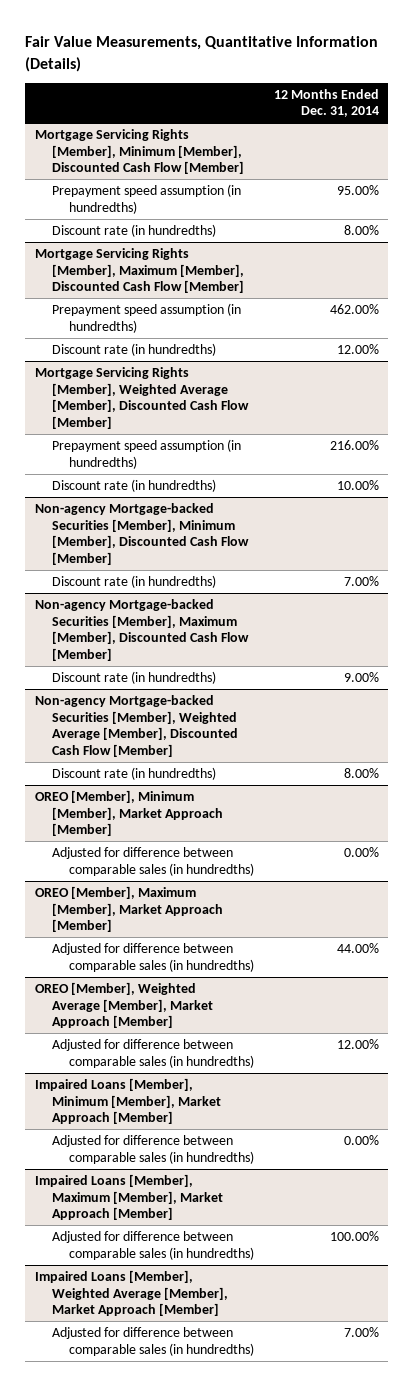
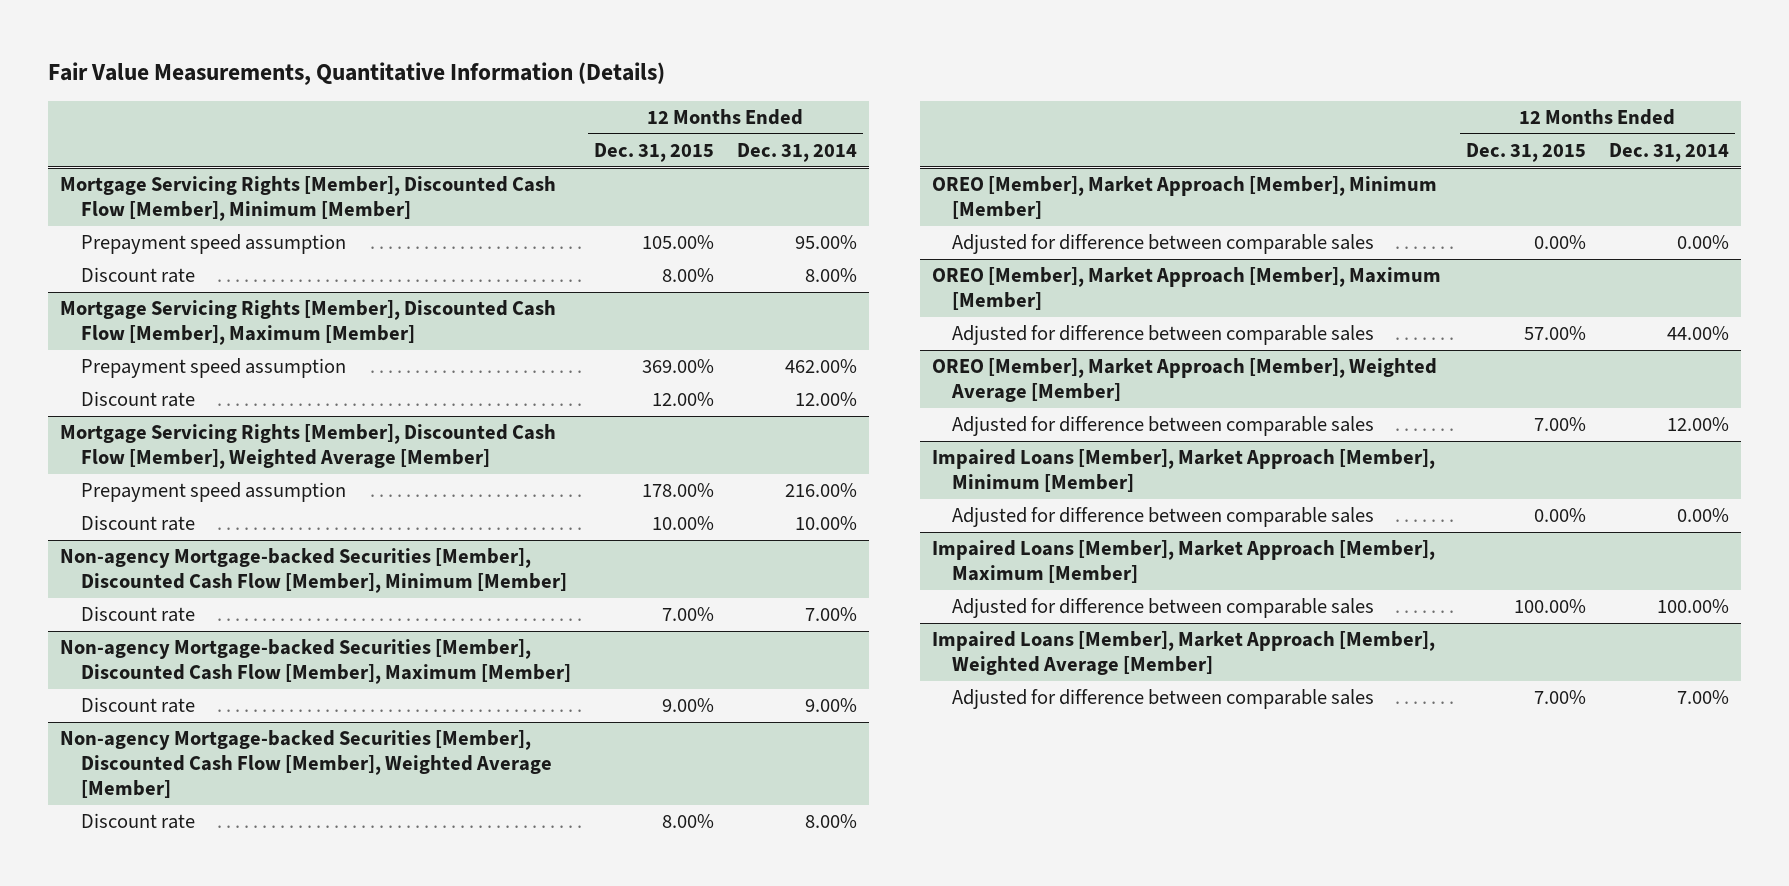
- | 12 Months Ended Dec. 31, 2014
+ | 12 Months Ended Dec. 31, 2015 | 12 Months Ended Dec. 31, 2014
- Mortgage Servicing Rights [Member], Minimum [Member], Discounted Cash Flow [Member]
- Prepayment speed assumption (in hundredths) | 95.00%
- Discount rate (in hundredths) | 8.00%
- Mortgage Servicing Rights [Member], Maximum [Member], Discounted Cash Flow [Member]
- Prepayment speed assumption (in hundredths) | 462.00%
- Discount rate (in hundredths) | 12.00%
- Mortgage Servicing Rights [Member], Weighted Average [Member], Discounted Cash Flow [Member]
- Prepayment speed assumption (in hundredths) | 216.00%
- Discount rate (in hundredths) | 10.00%
- Non-agency Mortgage-backed Securities [Member], Minimum [Member], Discounted Cash Flow [Member]
- Discount rate (in hundredths) | 7.00%
- Non-agency Mortgage-backed Securities [Member], Maximum [Member], Discounted Cash Flow [Member]
- Discount rate (in hundredths) | 9.00%
- Non-agency Mortgage-backed Securities [Member], Weighted Average [Member], Discounted Cash Flow [Member]
- Discount rate (in hundredths) | 8.00%
- OREO [Member], Minimum [Member], Market Approach [Member]
- Adjusted for difference between comparable sales (in hundredths) | 0.00%
- OREO [Member], Maximum [Member], Market Approach [Member]
- Adjusted for difference between comparable sales (in hundredths) | 44.00%
- OREO [Member], Weighted Average [Member], Market Approach [Member]
- Adjusted for difference between comparable sales (in hundredths) | 12.00%
- Impaired Loans [Member], Minimum [Member], Market Approach [Member]
- Adjusted for difference between comparable sales (in hundredths) | 0.00%
- Impaired Loans [Member], Maximum [Member], Market Approach [Member]
- Adjusted for difference between comparable sales (in hundredths) | 100.00%
- Impaired Loans [Member], Weighted Average [Member], Market Approach [Member]
- Adjusted for difference between comparable sales (in hundredths) | 7.00%
+ Mortgage Servicing Rights [Member], Discounted Cash Flow [Member], Minimum [Member]
+ Prepayment speed assumption | 105.00% | 95.00%
+ Discount rate | 8.00% | 8.00%
+ Mortgage Servicing Rights [Member], Discounted Cash Flow [Member], Maximum [Member]
+ Prepayment speed assumption | 369.00% | 462.00%
+ Discount rate | 12.00% | 12.00%
+ Mortgage Servicing Rights [Member], Discounted Cash Flow [Member], Weighted Average [Member]
+ Prepayment speed assumption | 178.00% | 216.00%
+ Discount rate | 10.00% | 10.00%
+ Non-agency Mortgage-backed Securities [Member], Discounted Cash Flow [Member], Minimum [Member]
+ Discount rate | 7.00% | 7.00%
+ Non-agency Mortgage-backed Securities [Member], Discounted Cash Flow [Member], Maximum [Member]
+ Discount rate | 9.00% | 9.00%
+ Non-agency Mortgage-backed Securities [Member], Discounted Cash Flow [Member], Weighted Average [Member]
+ Discount rate | 8.00% | 8.00%
+ OREO [Member], Market Approach [Member], Minimum [Member]
+ Adjusted for difference between comparable sales | 0.00% | 0.00%
+ OREO [Member], Market Approach [Member], Maximum [Member]
+ Adjusted for difference between comparable sales | 57.00% | 44.00%
+ OREO [Member], Market Approach [Member], Weighted Average [Member]
+ Adjusted for difference between comparable sales | 7.00% | 12.00%
+ Impaired Loans [Member], Market Approach [Member], Minimum [Member]
+ Adjusted for difference between comparable sales | 0.00% | 0.00%
+ Impaired Loans [Member], Market Approach [Member], Maximum [Member]
+ Adjusted for difference between comparable sales | 100.00% | 100.00%
+ Impaired Loans [Member], Market Approach [Member], Weighted Average [Member]
+ Adjusted for difference between comparable sales | 7.00% | 7.00%

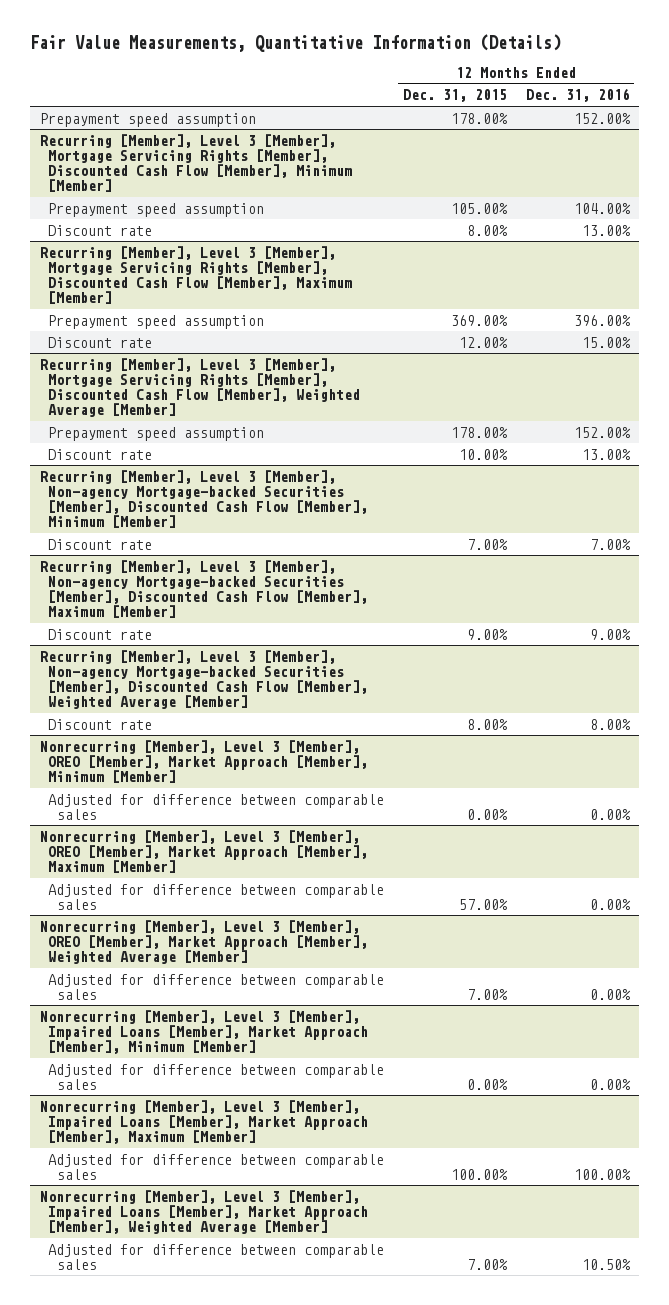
- | 12 Months Ended Dec. 31, 2015 | 12 Months Ended Dec. 31, 2014
+ | 12 Months Ended Dec. 31, 2015 | 12 Months Ended Dec. 31, 2016
- Mortgage Servicing Rights [Member], Discounted Cash Flow [Member], Minimum [Member]
+ Prepayment speed assumption | 178.00% | 152.00%
+ Recurring [Member], Level 3 [Member], Mortgage Servicing Rights [Member], Discounted Cash Flow [Member], Minimum [Member]
- Mortgage Servicing Rights [Member], Discounted Cash Flow [Member], Maximum [Member]
+ Recurring [Member], Level 3 [Member], Mortgage Servicing Rights [Member], Discounted Cash Flow [Member], Maximum [Member]
- Mortgage Servicing Rights [Member], Discounted Cash Flow [Member], Weighted Average [Member]
+ Recurring [Member], Level 3 [Member], Mortgage Servicing Rights [Member], Discounted Cash Flow [Member], Weighted Average [Member]
- Non-agency Mortgage-backed Securities [Member], Discounted Cash Flow [Member], Minimum [Member]
+ Recurring [Member], Level 3 [Member], Non-agency Mortgage-backed Securities [Member], Discounted Cash Flow [Member], Minimum [Member]
- Non-agency Mortgage-backed Securities [Member], Discounted Cash Flow [Member], Maximum [Member]
+ Recurring [Member], Level 3 [Member], Non-agency Mortgage-backed Securities [Member], Discounted Cash Flow [Member], Maximum [Member]
- Non-agency Mortgage-backed Securities [Member], Discounted Cash Flow [Member], Weighted Average [Member]
+ Recurring [Member], Level 3 [Member], Non-agency Mortgage-backed Securities [Member], Discounted Cash Flow [Member], Weighted Average [Member]
- OREO [Member], Market Approach [Member], Minimum [Member]
+ Nonrecurring [Member], Level 3 [Member], OREO [Member], Market Approach [Member], Minimum [Member]
- OREO [Member], Market Approach [Member], Maximum [Member]
+ Nonrecurring [Member], Level 3 [Member], OREO [Member], Market Approach [Member], Maximum [Member]
- OREO [Member], Market Approach [Member], Weighted Average [Member]
+ Nonrecurring [Member], Level 3 [Member], OREO [Member], Market Approach [Member], Weighted Average [Member]
- Impaired Loans [Member], Market Approach [Member], Minimum [Member]
+ Nonrecurring [Member], Level 3 [Member], Impaired Loans [Member], Market Approach [Member], Minimum [Member]
- Impaired Loans [Member], Market Approach [Member], Maximum [Member]
+ Nonrecurring [Member], Level 3 [Member], Impaired Loans [Member], Market Approach [Member], Maximum [Member]
- Impaired Loans [Member], Market Approach [Member], Weighted Average [Member]
+ Nonrecurring [Member], Level 3 [Member], Impaired Loans [Member], Market Approach [Member], Weighted Average [Member]

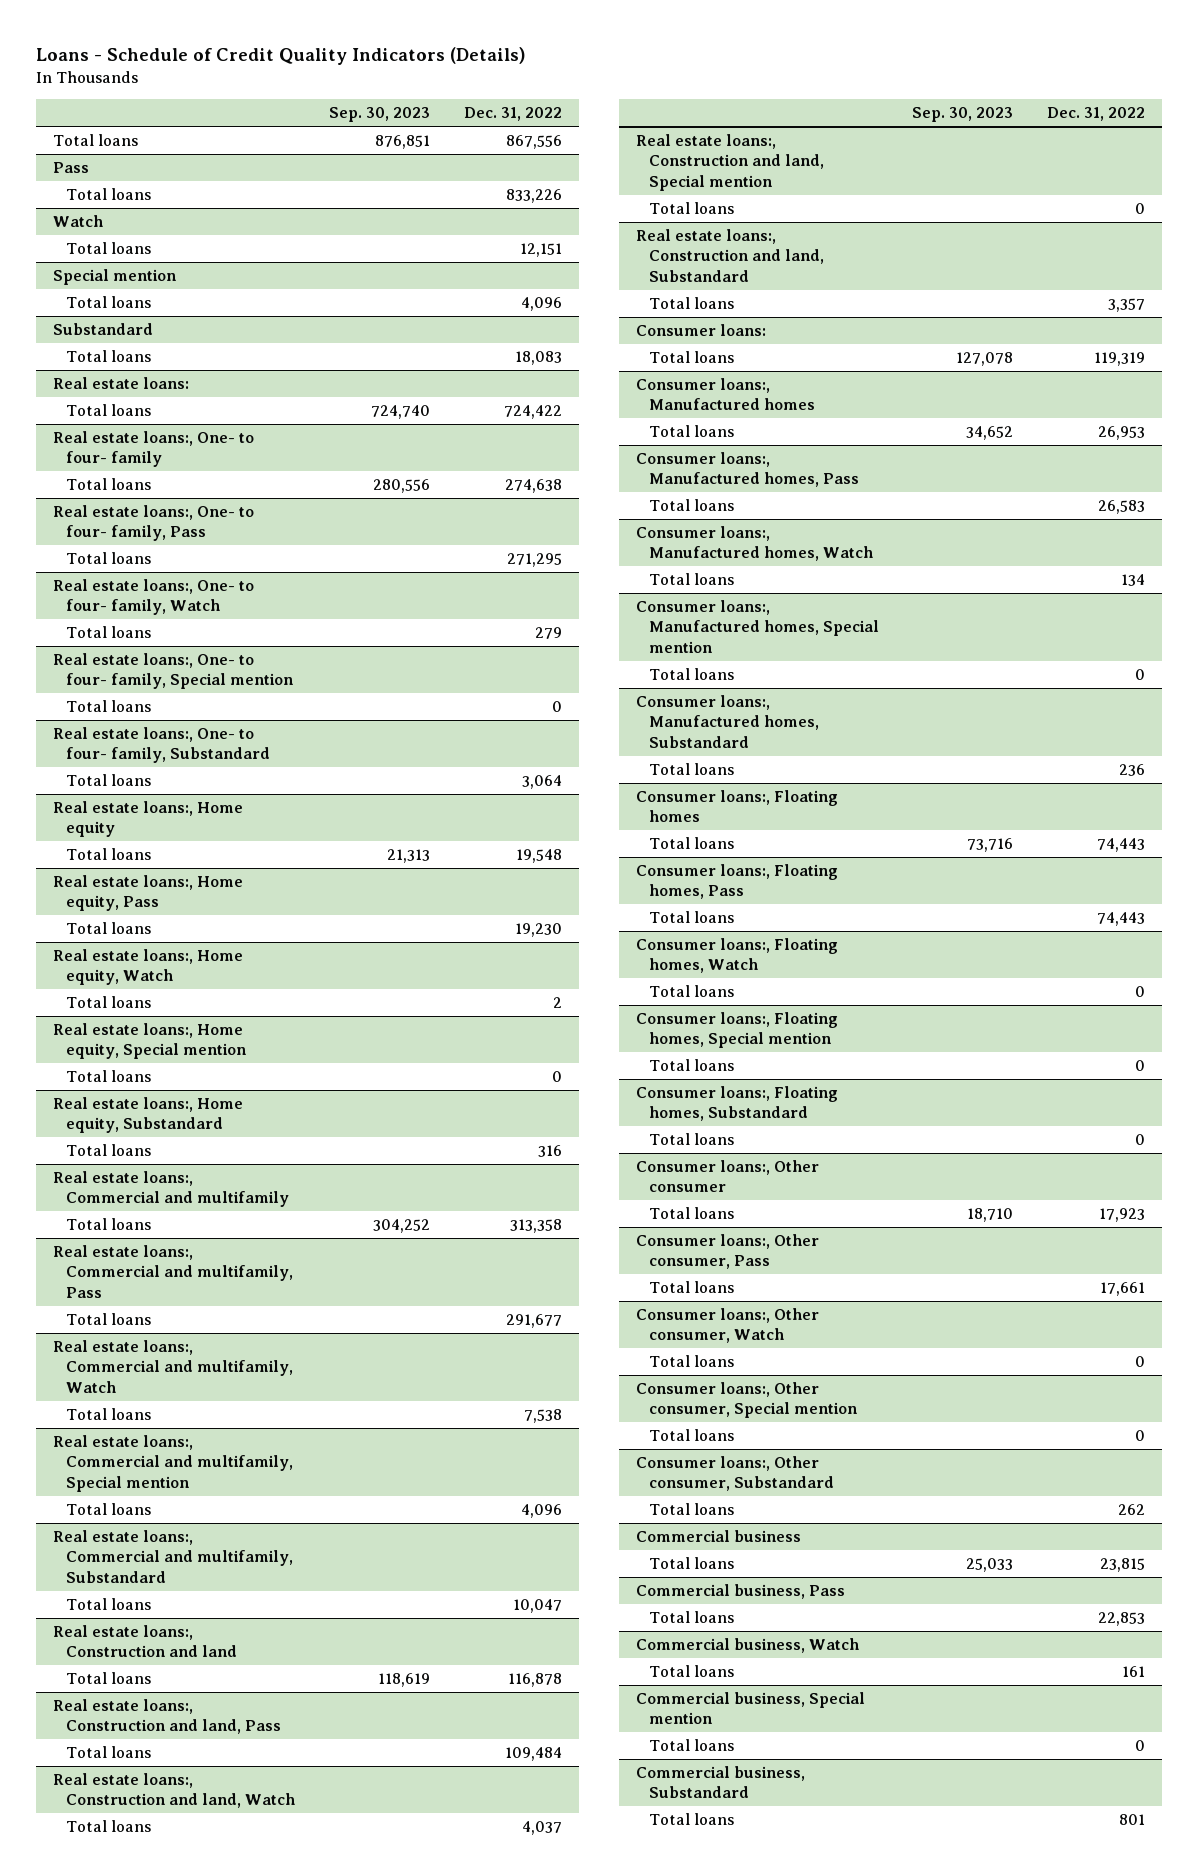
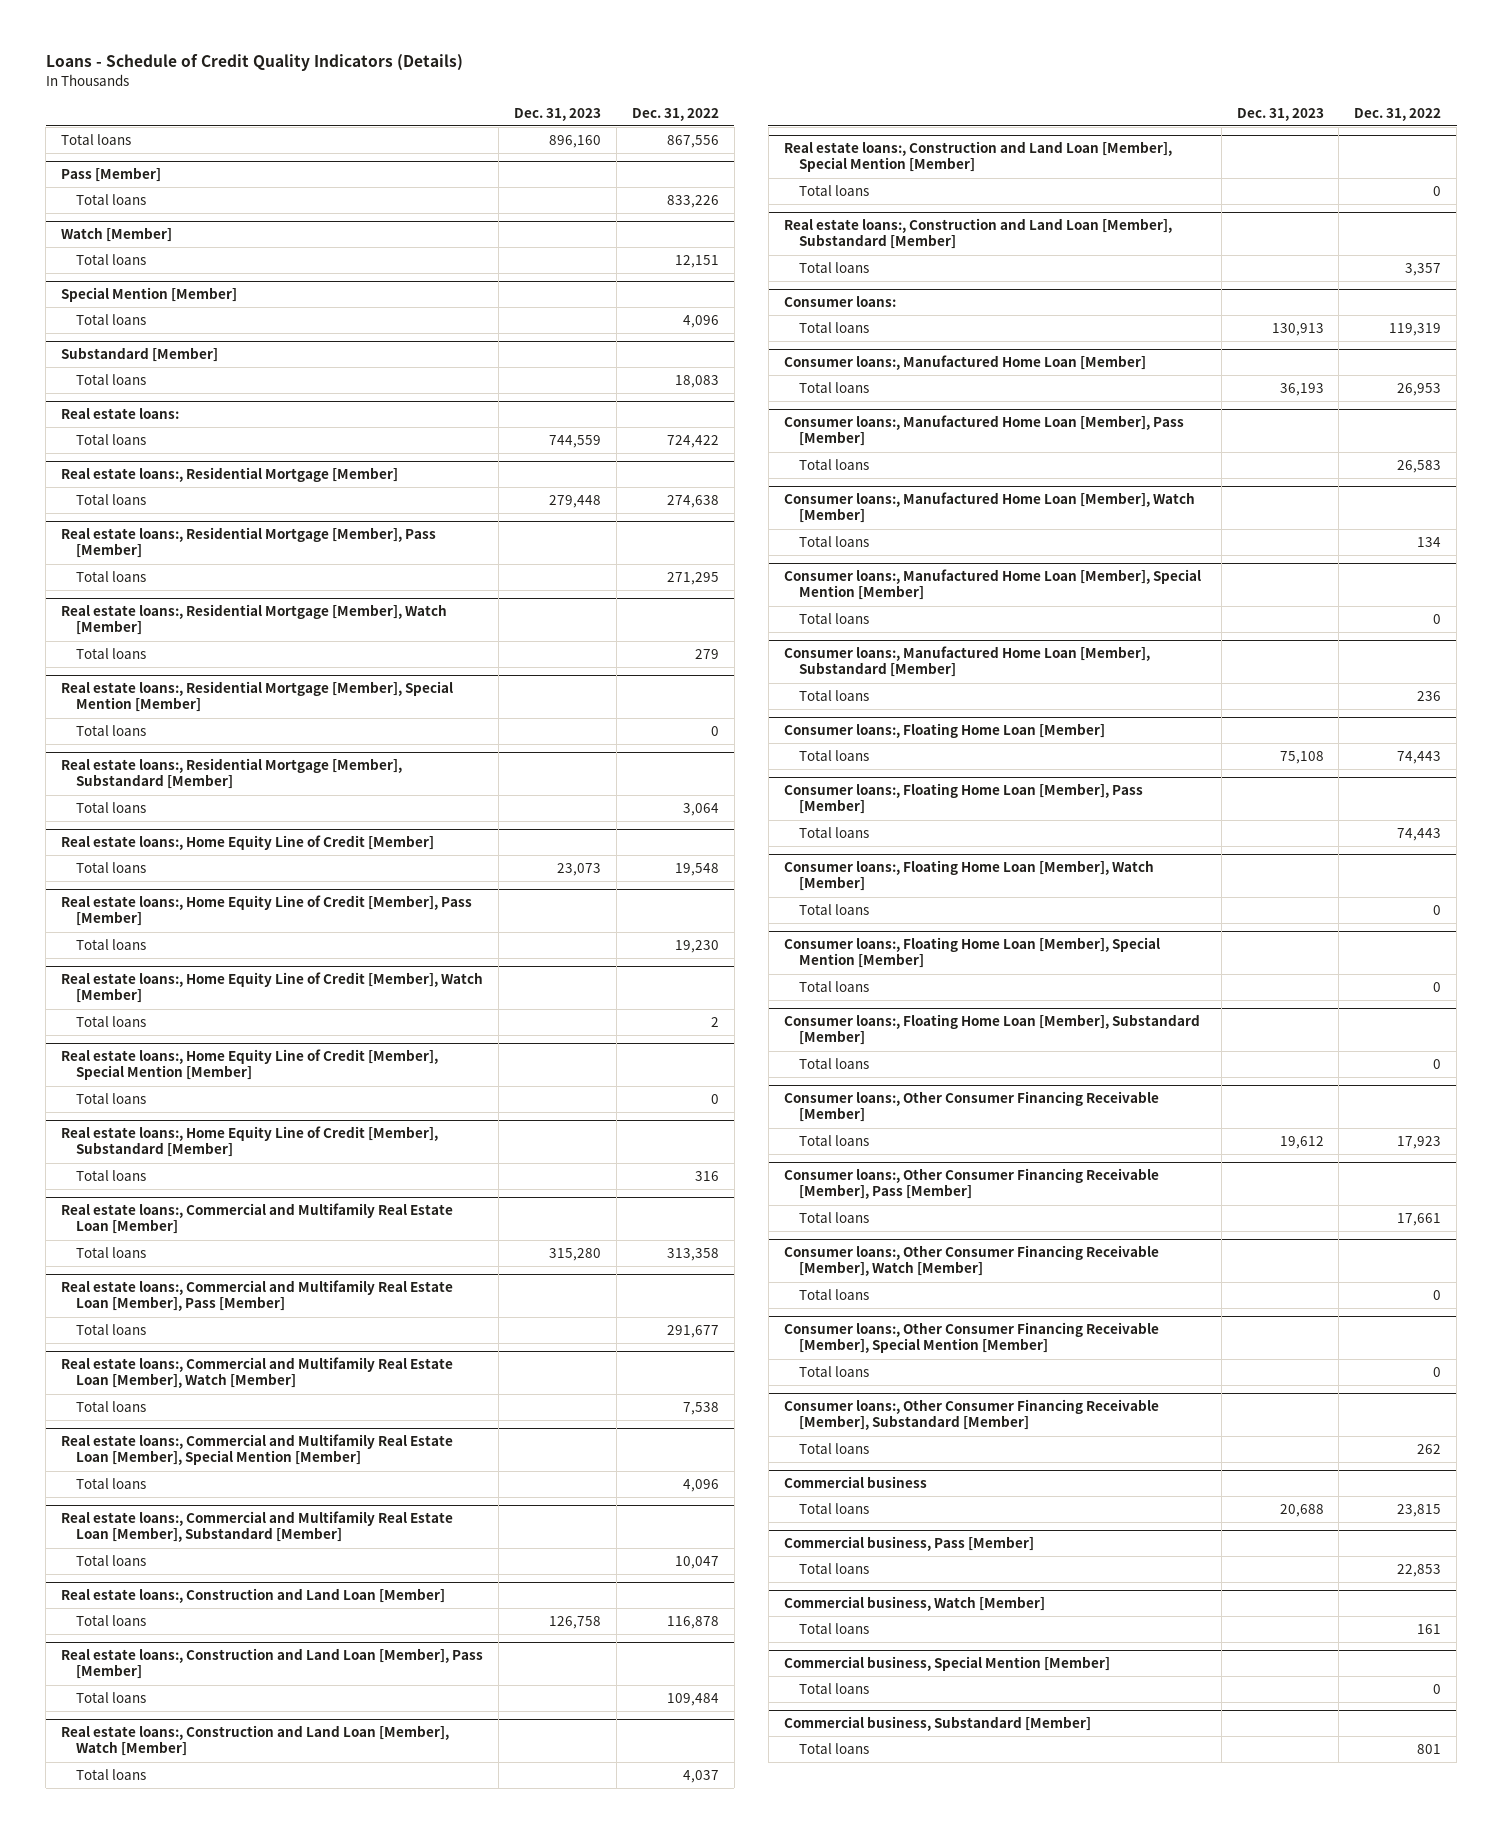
- | Sep. 30, 2023 | Dec. 31, 2022
+ | Dec. 31, 2023 | Dec. 31, 2022
- Pass
+ Pass [Member]
- Watch
+ Watch [Member]
- Special mention
+ Special Mention [Member]
- Substandard
+ Substandard [Member]
- Real estate loans:, One- to four- family
+ Real estate loans:, Residential Mortgage [Member]
- Real estate loans:, One- to four- family, Pass
+ Real estate loans:, Residential Mortgage [Member], Pass [Member]
- Real estate loans:, One- to four- family, Watch
+ Real estate loans:, Residential Mortgage [Member], Watch [Member]
- Real estate loans:, One- to four- family, Special mention
+ Real estate loans:, Residential Mortgage [Member], Special Mention [Member]
- Real estate loans:, One- to four- family, Substandard
+ Real estate loans:, Residential Mortgage [Member], Substandard [Member]
- Real estate loans:, Home equity
+ Real estate loans:, Home Equity Line of Credit [Member]
- Real estate loans:, Home equity, Pass
+ Real estate loans:, Home Equity Line of Credit [Member], Pass [Member]
- Real estate loans:, Home equity, Watch
+ Real estate loans:, Home Equity Line of Credit [Member], Watch [Member]
- Real estate loans:, Home equity, Special mention
+ Real estate loans:, Home Equity Line of Credit [Member], Special Mention [Member]
- Real estate loans:, Home equity, Substandard
+ Real estate loans:, Home Equity Line of Credit [Member], Substandard [Member]
- Real estate loans:, Commercial and multifamily
+ Real estate loans:, Commercial and Multifamily Real Estate Loan [Member]
- Real estate loans:, Commercial and multifamily, Pass
+ Real estate loans:, Commercial and Multifamily Real Estate Loan [Member], Pass [Member]
- Real estate loans:, Commercial and multifamily, Watch
+ Real estate loans:, Commercial and Multifamily Real Estate Loan [Member], Watch [Member]
- Real estate loans:, Commercial and multifamily, Special mention
+ Real estate loans:, Commercial and Multifamily Real Estate Loan [Member], Special Mention [Member]
- Real estate loans:, Commercial and multifamily, Substandard
+ Real estate loans:, Commercial and Multifamily Real Estate Loan [Member], Substandard [Member]
- Real estate loans:, Construction and land
+ Real estate loans:, Construction and Land Loan [Member]
- Real estate loans:, Construction and land, Pass
+ Real estate loans:, Construction and Land Loan [Member], Pass [Member]
- Real estate loans:, Construction and land, Watch
+ Real estate loans:, Construction and Land Loan [Member], Watch [Member]
- Real estate loans:, Construction and land, Special mention
+ Real estate loans:, Construction and Land Loan [Member], Special Mention [Member]
- Real estate loans:, Construction and land, Substandard
+ Real estate loans:, Construction and Land Loan [Member], Substandard [Member]
- Consumer loans:, Manufactured homes
+ Consumer loans:, Manufactured Home Loan [Member]
- Consumer loans:, Manufactured homes, Pass
+ Consumer loans:, Manufactured Home Loan [Member], Pass [Member]
- Consumer loans:, Manufactured homes, Watch
+ Consumer loans:, Manufactured Home Loan [Member], Watch [Member]
- Consumer loans:, Manufactured homes, Special mention
+ Consumer loans:, Manufactured Home Loan [Member], Special Mention [Member]
- Consumer loans:, Manufactured homes, Substandard
+ Consumer loans:, Manufactured Home Loan [Member], Substandard [Member]
- Consumer loans:, Floating homes
+ Consumer loans:, Floating Home Loan [Member]
- Consumer loans:, Floating homes, Pass
+ Consumer loans:, Floating Home Loan [Member], Pass [Member]
- Consumer loans:, Floating homes, Watch
+ Consumer loans:, Floating Home Loan [Member], Watch [Member]
- Consumer loans:, Floating homes, Special mention
+ Consumer loans:, Floating Home Loan [Member], Special Mention [Member]
- Consumer loans:, Floating homes, Substandard
+ Consumer loans:, Floating Home Loan [Member], Substandard [Member]
- Consumer loans:, Other consumer
+ Consumer loans:, Other Consumer Financing Receivable [Member]
- Consumer loans:, Other consumer, Pass
+ Consumer loans:, Other Consumer Financing Receivable [Member], Pass [Member]
- Consumer loans:, Other consumer, Watch
+ Consumer loans:, Other Consumer Financing Receivable [Member], Watch [Member]
- Consumer loans:, Other consumer, Special mention
+ Consumer loans:, Other Consumer Financing Receivable [Member], Special Mention [Member]
- Consumer loans:, Other consumer, Substandard
+ Consumer loans:, Other Consumer Financing Receivable [Member], Substandard [Member]
- Commercial business, Pass
+ Commercial business, Pass [Member]
- Commercial business, Watch
+ Commercial business, Watch [Member]
- Commercial business, Special mention
+ Commercial business, Special Mention [Member]
- Commercial business, Substandard
+ Commercial business, Substandard [Member]

